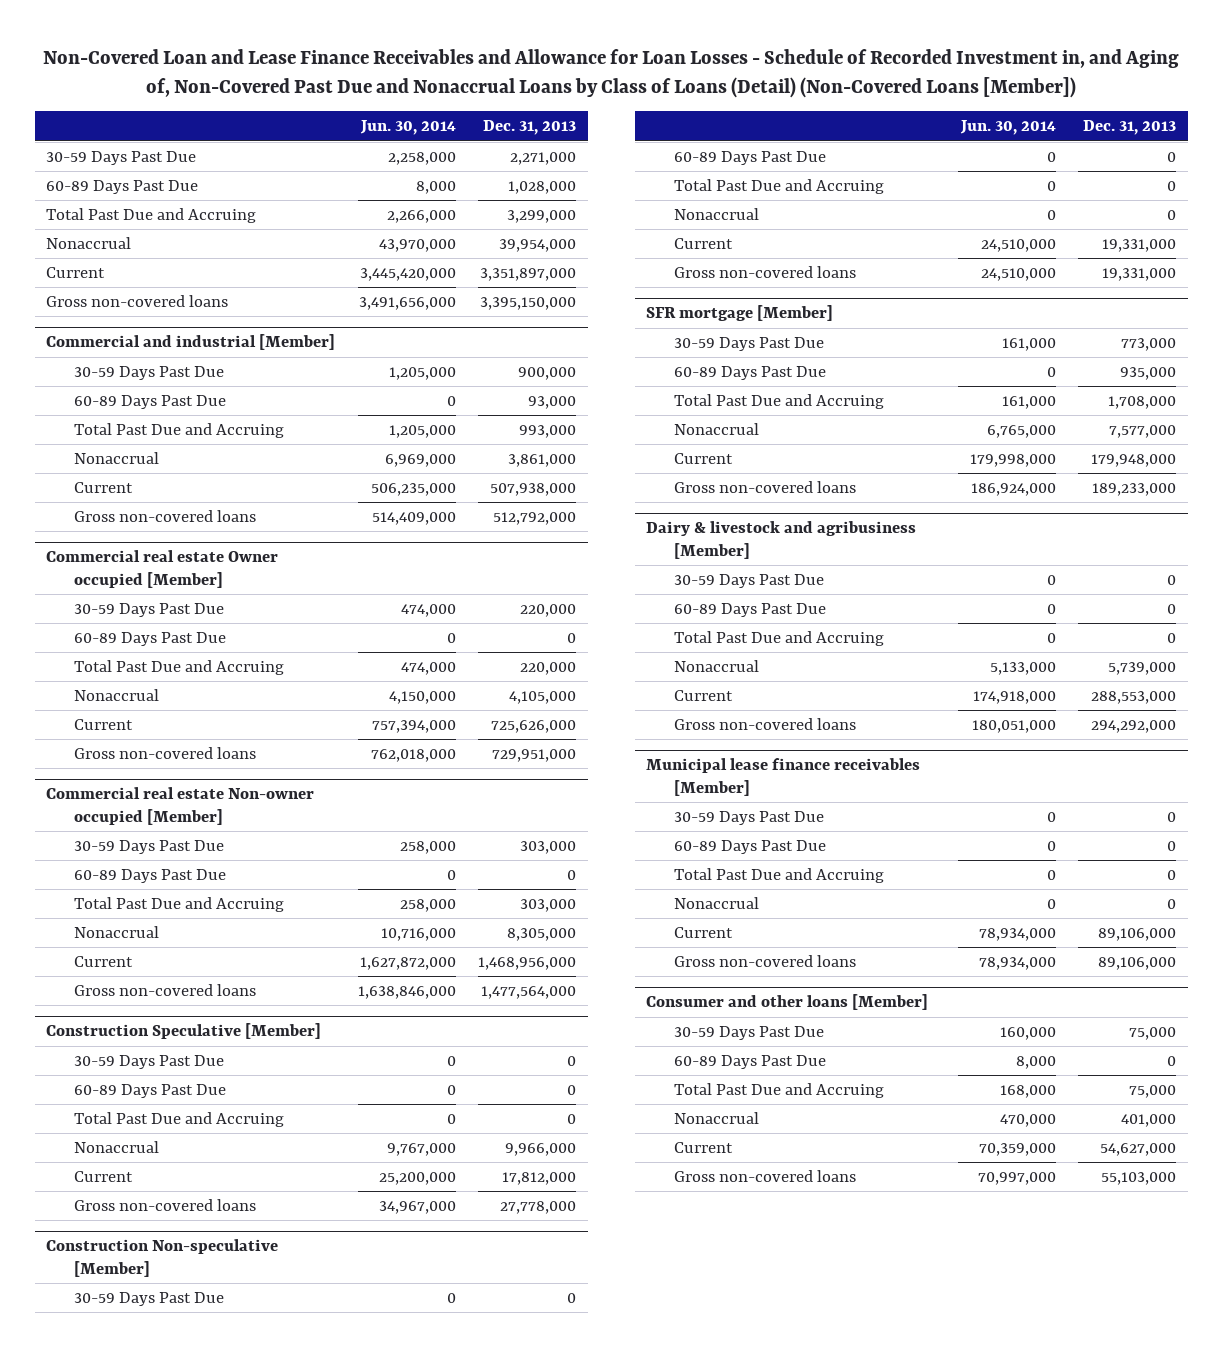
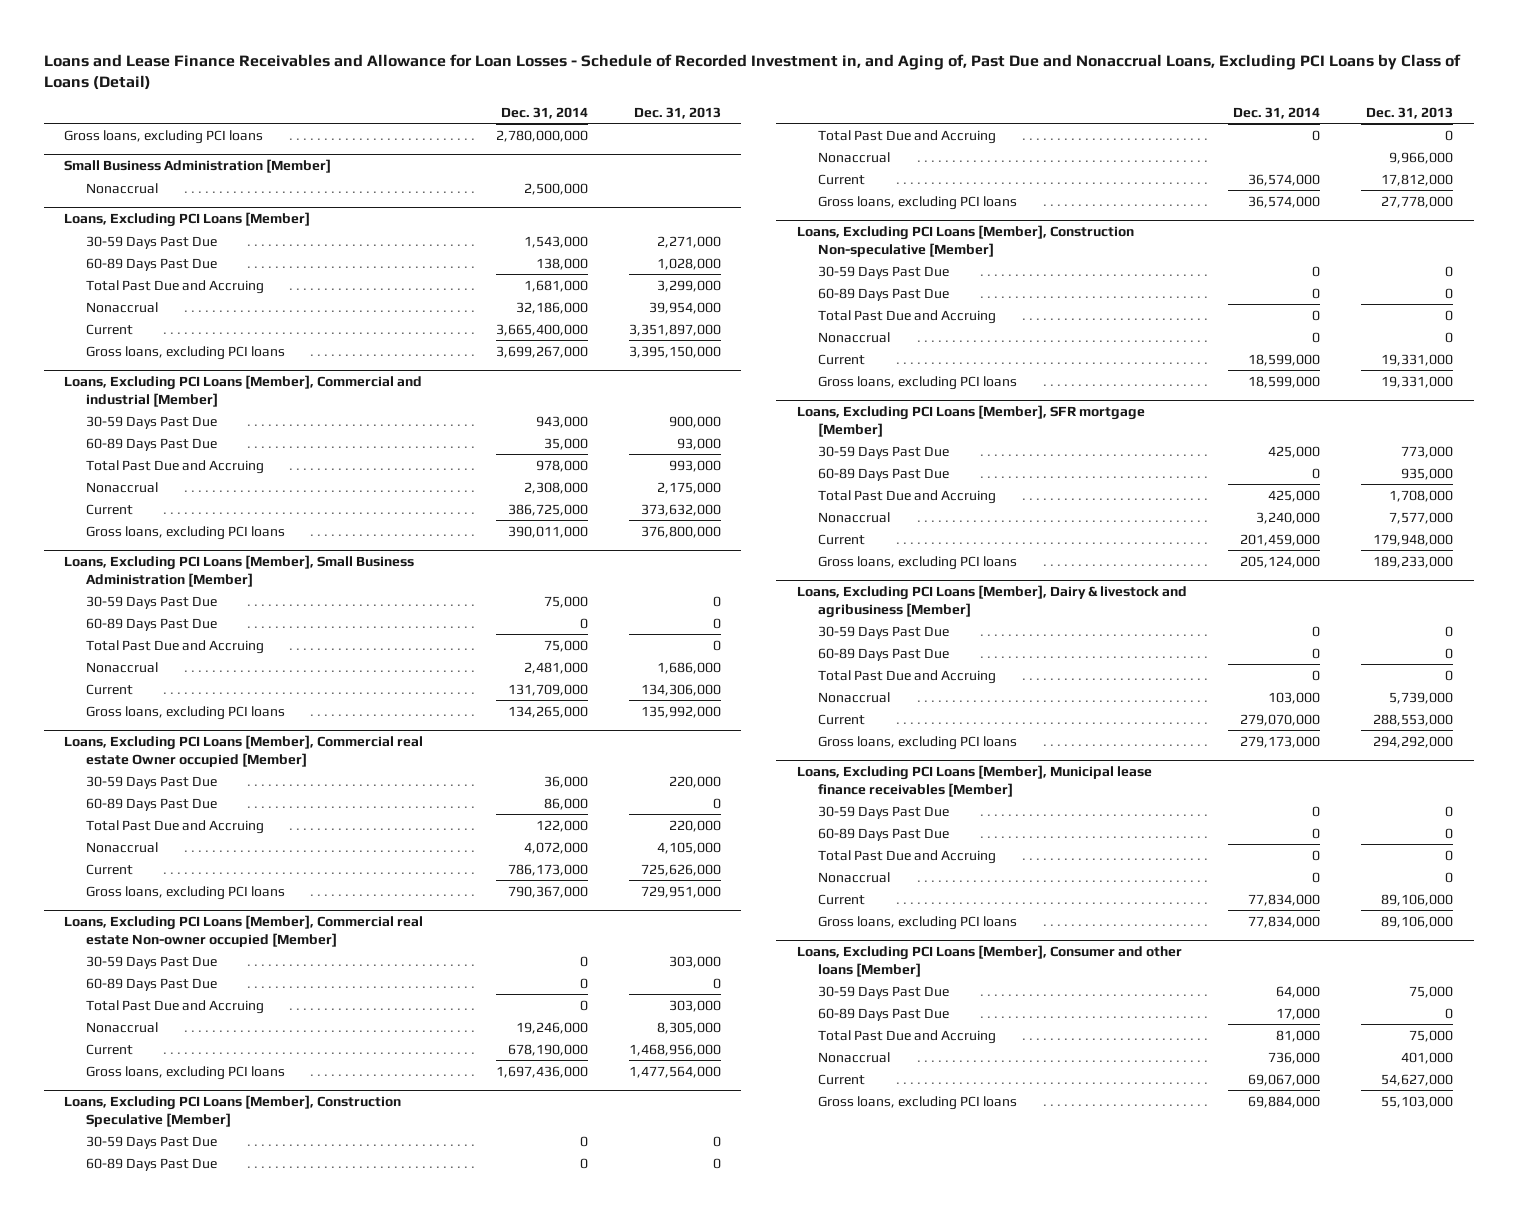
- Non-Covered Loan and Lease Finance Receivables and Allowance for Loan Losses - Schedule of Recorded Investment in, and Aging of, Non-Covered Past Due and Nonaccrual Loans by Class of Loans (Detail) (Non-Covered Loans [Member])
+ Loans and Lease Finance Receivables and Allowance for Loan Losses - Schedule of Recorded Investment in, and Aging of, Past Due and Nonaccrual Loans, Excluding PCI Loans by Class of Loans (Detail)
- | Jun. 30, 2014 | Dec. 31, 2013
+ | Dec. 31, 2014 | Dec. 31, 2013
+ Gross loans, excluding PCI loans | 2,780,000,000 |
+ Small Business Administration [Member]
+ Nonaccrual | 2,500,000 |
+ Loans, Excluding PCI Loans [Member]
- Gross non-covered loans | 3,491,656,000 | 3,395,150,000
- Commercial and industrial [Member]
+ Gross loans, excluding PCI loans | 3,699,267,000 | 3,395,150,000
+ Loans, Excluding PCI Loans [Member], Commercial and industrial [Member]
- Nonaccrual | 6,969,000 | 3,861,000
- Current | 506,235,000 | 507,938,000
- Gross non-covered loans | 514,409,000 | 512,792,000
- Commercial real estate Owner occupied [Member]
+ Nonaccrual | 2,308,000 | 2,175,000
+ Current | 386,725,000 | 373,632,000
+ Gross loans, excluding PCI loans | 390,011,000 | 376,800,000
+ Loans, Excluding PCI Loans [Member], Small Business Administration [Member]
+ 30-59 Days Past Due | 75,000 | 0
+ 60-89 Days Past Due | 0 | 0
+ Total Past Due and Accruing | 75,000 | 0
+ Nonaccrual | 2,481,000 | 1,686,000
+ Current | 131,709,000 | 134,306,000
+ Gross loans, excluding PCI loans | 134,265,000 | 135,992,000
+ Loans, Excluding PCI Loans [Member], Commercial real estate Owner occupied [Member]
- Gross non-covered loans | 762,018,000 | 729,951,000
- Commercial real estate Non-owner occupied [Member]
+ Gross loans, excluding PCI loans | 790,367,000 | 729,951,000
+ Loans, Excluding PCI Loans [Member], Commercial real estate Non-owner occupied [Member]
- Gross non-covered loans | 1,638,846,000 | 1,477,564,000
- Construction Speculative [Member]
+ Gross loans, excluding PCI loans | 1,697,436,000 | 1,477,564,000
+ Loans, Excluding PCI Loans [Member], Construction Speculative [Member]
- Gross non-covered loans | 34,967,000 | 27,778,000
- Construction Non-speculative [Member]
+ Gross loans, excluding PCI loans | 36,574,000 | 27,778,000
+ Loans, Excluding PCI Loans [Member], Construction Non-speculative [Member]
- Gross non-covered loans | 24,510,000 | 19,331,000
- SFR mortgage [Member]
+ Gross loans, excluding PCI loans | 18,599,000 | 19,331,000
+ Loans, Excluding PCI Loans [Member], SFR mortgage [Member]
- Gross non-covered loans | 186,924,000 | 189,233,000
- Dairy & livestock and agribusiness [Member]
+ Gross loans, excluding PCI loans | 205,124,000 | 189,233,000
+ Loans, Excluding PCI Loans [Member], Dairy & livestock and agribusiness [Member]
- Gross non-covered loans | 180,051,000 | 294,292,000
- Municipal lease finance receivables [Member]
+ Gross loans, excluding PCI loans | 279,173,000 | 294,292,000
+ Loans, Excluding PCI Loans [Member], Municipal lease finance receivables [Member]
- Gross non-covered loans | 78,934,000 | 89,106,000
- Consumer and other loans [Member]
+ Gross loans, excluding PCI loans | 77,834,000 | 89,106,000
+ Loans, Excluding PCI Loans [Member], Consumer and other loans [Member]
- Gross non-covered loans | 70,997,000 | 55,103,000
+ Gross loans, excluding PCI loans | 69,884,000 | 55,103,000

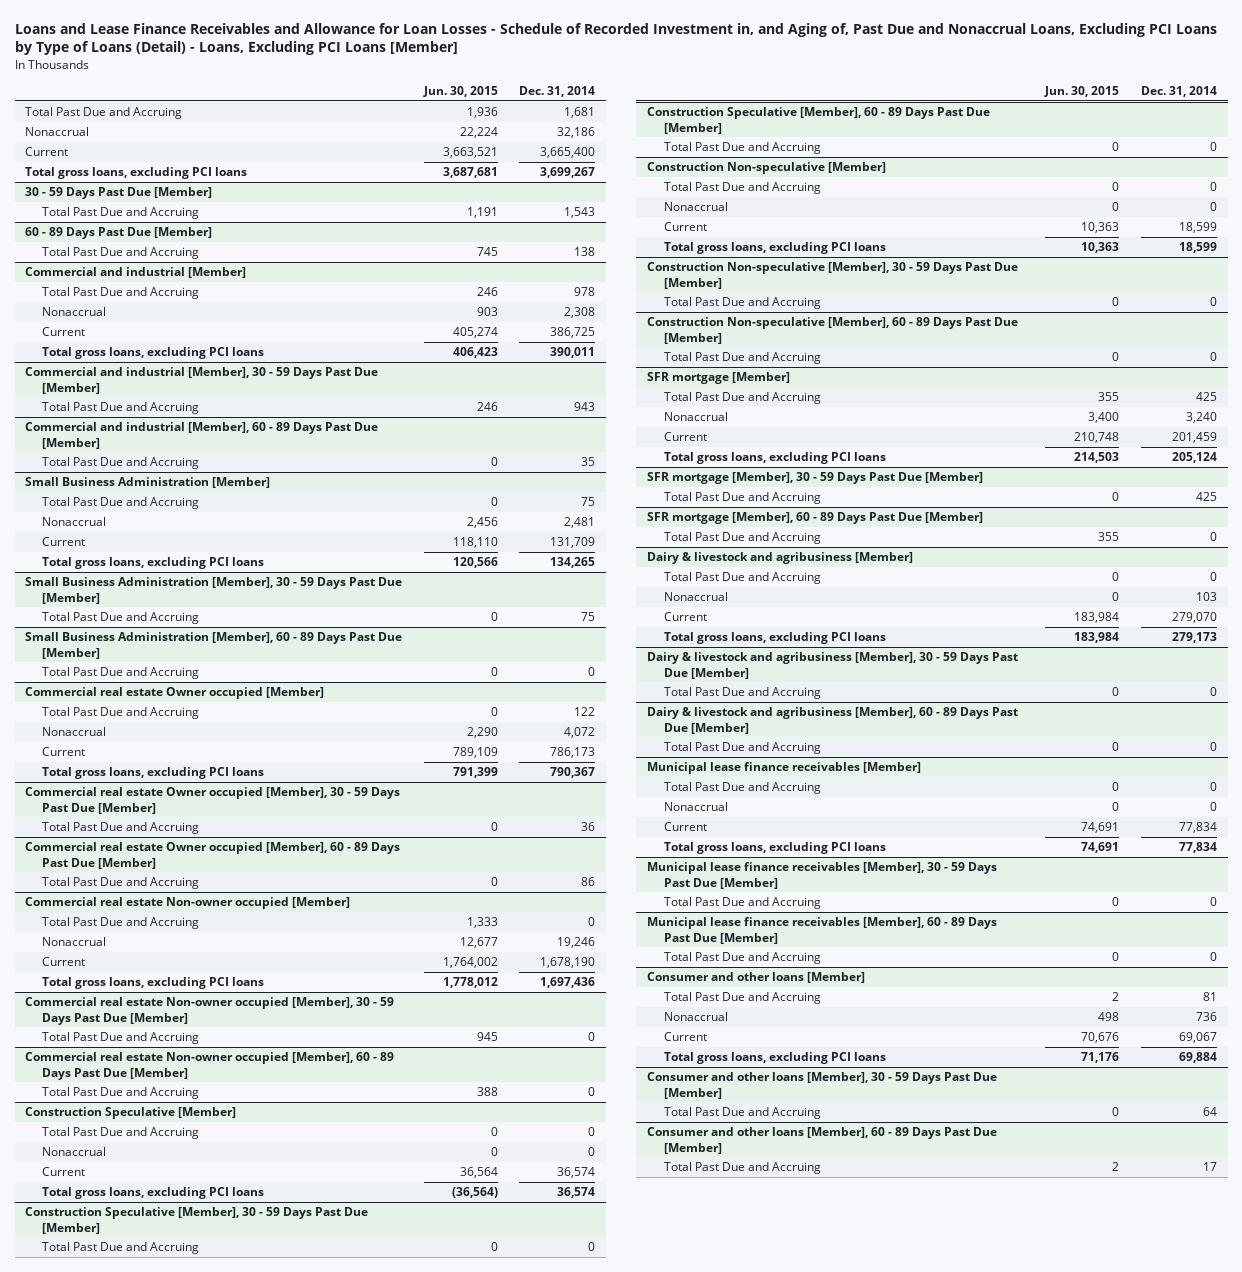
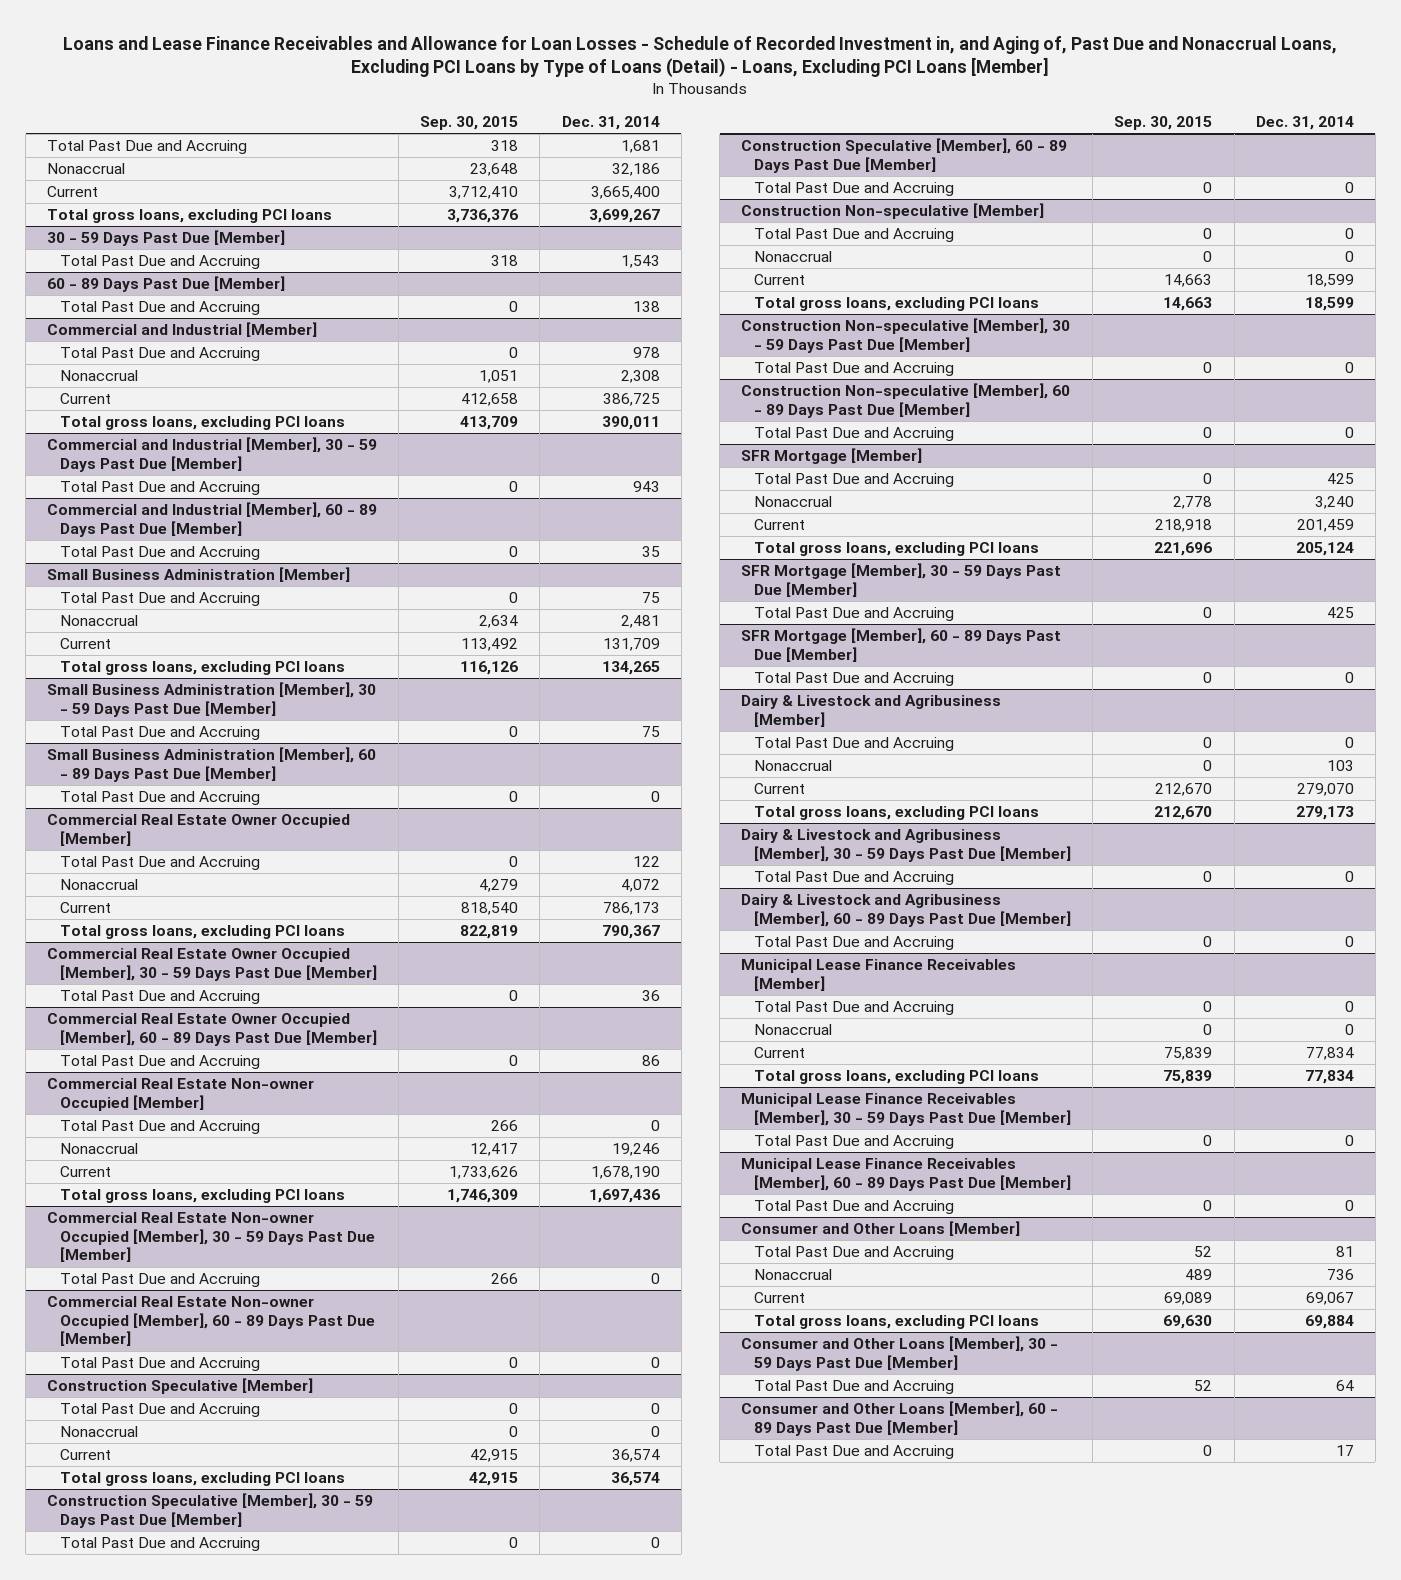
- | Jun. 30, 2015 | Dec. 31, 2014
+ | Sep. 30, 2015 | Dec. 31, 2014
- Commercial and industrial [Member]
+ Commercial and Industrial [Member]
- Commercial and industrial [Member], 30 - 59 Days Past Due [Member]
+ Commercial and Industrial [Member], 30 - 59 Days Past Due [Member]
- Commercial and industrial [Member], 60 - 89 Days Past Due [Member]
+ Commercial and Industrial [Member], 60 - 89 Days Past Due [Member]
- Commercial real estate Owner occupied [Member]
+ Commercial Real Estate Owner Occupied [Member]
- Commercial real estate Owner occupied [Member], 30 - 59 Days Past Due [Member]
+ Commercial Real Estate Owner Occupied [Member], 30 - 59 Days Past Due [Member]
- Commercial real estate Owner occupied [Member], 60 - 89 Days Past Due [Member]
+ Commercial Real Estate Owner Occupied [Member], 60 - 89 Days Past Due [Member]
- Commercial real estate Non-owner occupied [Member]
+ Commercial Real Estate Non-owner Occupied [Member]
- Commercial real estate Non-owner occupied [Member], 30 - 59 Days Past Due [Member]
+ Commercial Real Estate Non-owner Occupied [Member], 30 - 59 Days Past Due [Member]
- Commercial real estate Non-owner occupied [Member], 60 - 89 Days Past Due [Member]
+ Commercial Real Estate Non-owner Occupied [Member], 60 - 89 Days Past Due [Member]
- SFR mortgage [Member]
+ SFR Mortgage [Member]
- SFR mortgage [Member], 30 - 59 Days Past Due [Member]
+ SFR Mortgage [Member], 30 - 59 Days Past Due [Member]
- SFR mortgage [Member], 60 - 89 Days Past Due [Member]
+ SFR Mortgage [Member], 60 - 89 Days Past Due [Member]
- Dairy & livestock and agribusiness [Member]
+ Dairy & Livestock and Agribusiness [Member]
- Dairy & livestock and agribusiness [Member], 30 - 59 Days Past Due [Member]
+ Dairy & Livestock and Agribusiness [Member], 30 - 59 Days Past Due [Member]
- Dairy & livestock and agribusiness [Member], 60 - 89 Days Past Due [Member]
+ Dairy & Livestock and Agribusiness [Member], 60 - 89 Days Past Due [Member]
- Municipal lease finance receivables [Member]
+ Municipal Lease Finance Receivables [Member]
- Municipal lease finance receivables [Member], 30 - 59 Days Past Due [Member]
+ Municipal Lease Finance Receivables [Member], 30 - 59 Days Past Due [Member]
- Municipal lease finance receivables [Member], 60 - 89 Days Past Due [Member]
+ Municipal Lease Finance Receivables [Member], 60 - 89 Days Past Due [Member]
- Consumer and other loans [Member]
+ Consumer and Other Loans [Member]
- Consumer and other loans [Member], 30 - 59 Days Past Due [Member]
+ Consumer and Other Loans [Member], 30 - 59 Days Past Due [Member]
- Consumer and other loans [Member], 60 - 89 Days Past Due [Member]
+ Consumer and Other Loans [Member], 60 - 89 Days Past Due [Member]

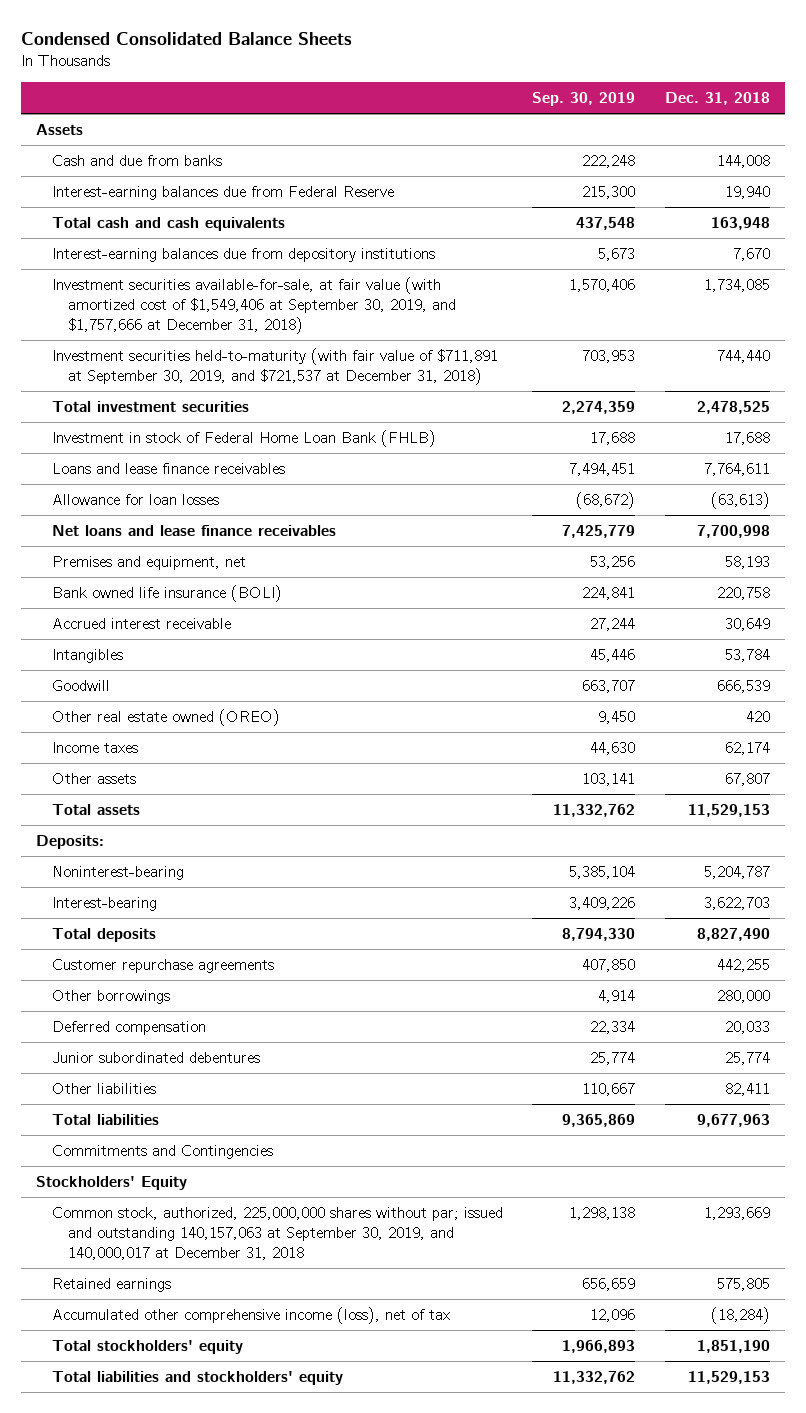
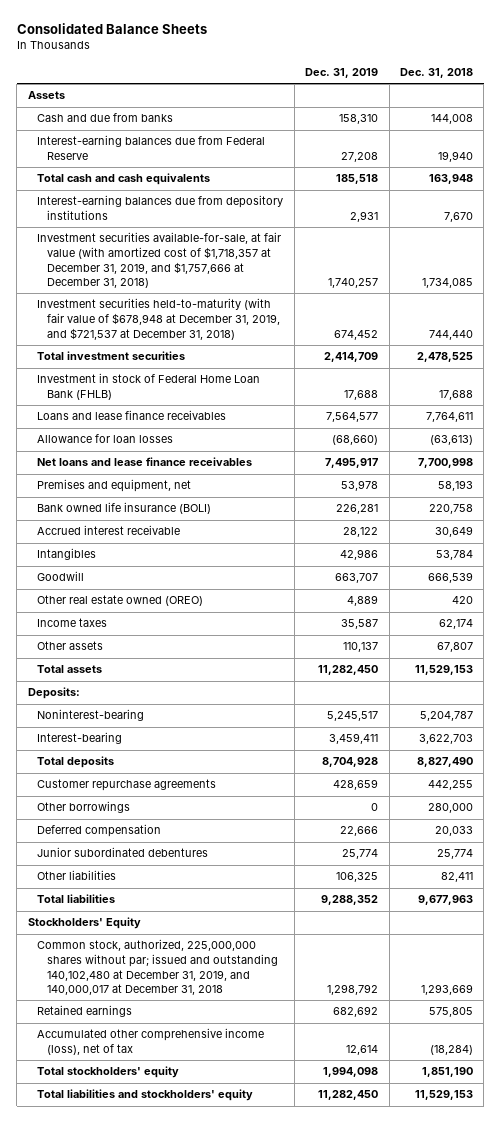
- Condensed Consolidated Balance Sheets
+ Consolidated Balance Sheets
- | Sep. 30, 2019 | Dec. 31, 2018
+ | Dec. 31, 2019 | Dec. 31, 2018
- Investment securities available-for-sale, at fair value (with amortized cost of $1,549,406 at September 30, 2019, and $1,757,666 at December 31, 2018) | 1,570,406 | 1,734,085
- Investment securities held-to-maturity (with fair value of $711,891 at September 30, 2019, and $721,537 at December 31, 2018) | 703,953 | 744,440
+ Investment securities available-for-sale, at fair value (with amortized cost of $1,718,357 at December 31, 2019, and $1,757,666 at December 31, 2018) | 1,740,257 | 1,734,085
+ Investment securities held-to-maturity (with fair value of $678,948 at December 31, 2019, and $721,537 at December 31, 2018) | 674,452 | 744,440
- Commitments and Contingencies
- Common stock, authorized, 225,000,000 shares without par; issued and outstanding 140,157,063 at September 30, 2019, and 140,000,017 at December 31, 2018 | 1,298,138 | 1,293,669
+ Common stock, authorized, 225,000,000 shares without par; issued and outstanding 140,102,480 at December 31, 2019, and 140,000,017 at December 31, 2018 | 1,298,792 | 1,293,669

